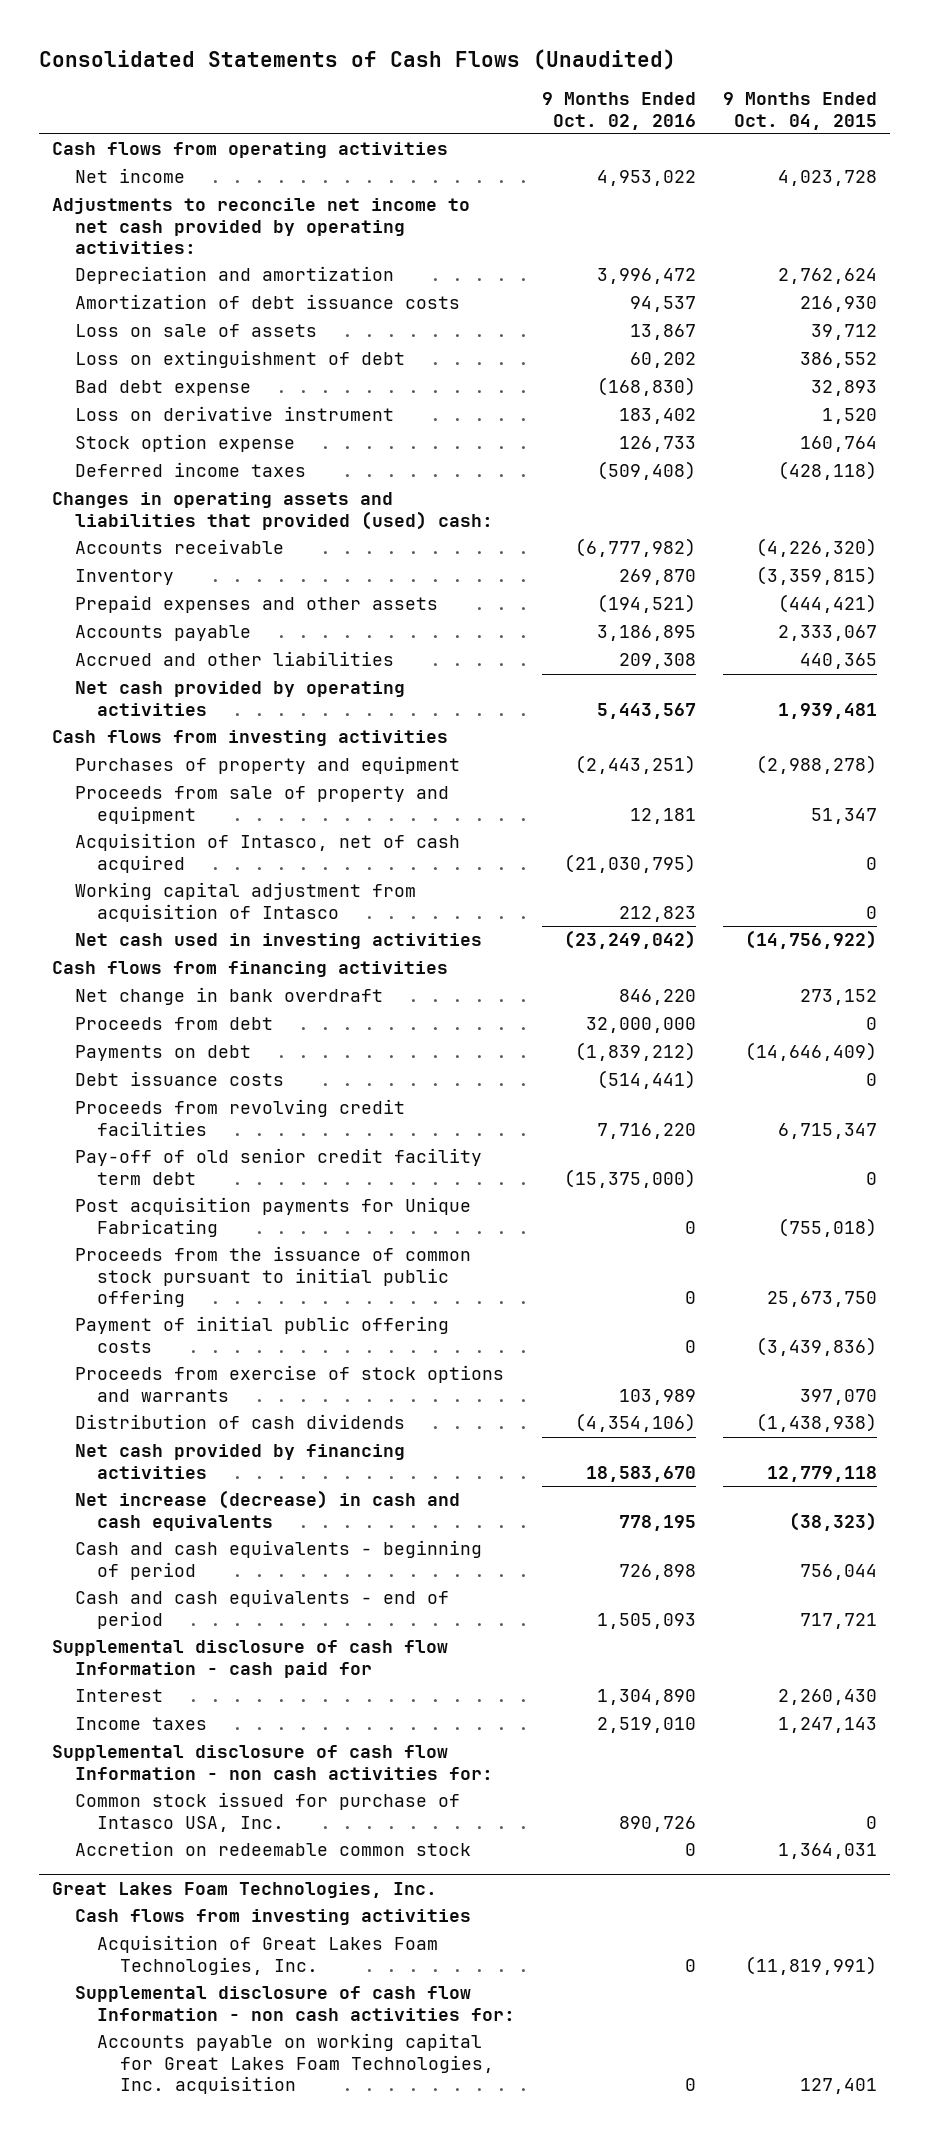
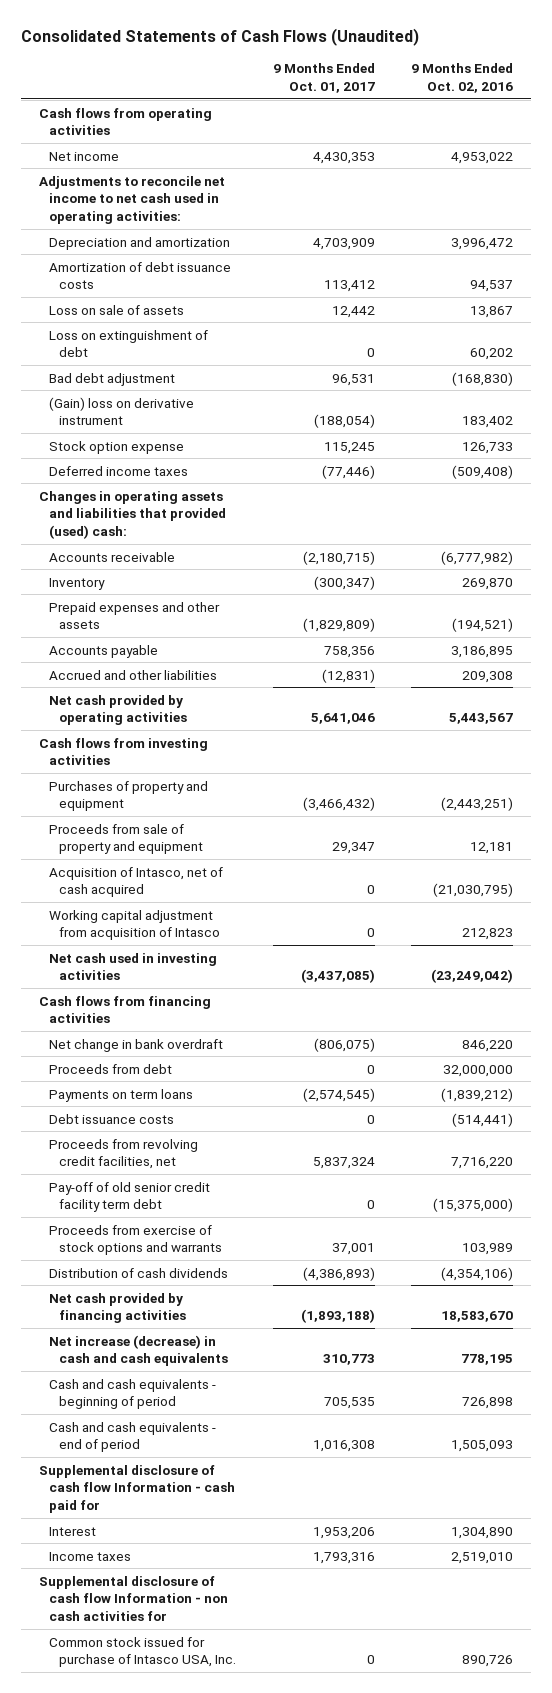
- | 9 Months Ended Oct. 02, 2016 | 9 Months Ended Oct. 04, 2015
+ | 9 Months Ended Oct. 01, 2017 | 9 Months Ended Oct. 02, 2016
- Adjustments to reconcile net income to net cash provided by operating activities:
+ Adjustments to reconcile net income to net cash used in operating activities:
- Bad debt expense | (168,830) | 32,893
- Loss on derivative instrument | 183,402 | 1,520
+ Bad debt adjustment | 96,531 | (168,830)
+ (Gain) loss on derivative instrument | (188,054) | 183,402
- Payments on debt | (1,839,212) | (14,646,409)
+ Payments on term loans | (2,574,545) | (1,839,212)
- Proceeds from revolving credit facilities | 7,716,220 | 6,715,347
+ Proceeds from revolving credit facilities, net | 5,837,324 | 7,716,220
- Post acquisition payments for Unique Fabricating | 0 | (755,018)
- Proceeds from the issuance of common stock pursuant to initial public offering | 0 | 25,673,750
- Payment of initial public offering costs | 0 | (3,439,836)
- Supplemental disclosure of cash flow Information - non cash activities for:
+ Supplemental disclosure of cash flow Information - non cash activities for
- Accretion on redeemable common stock | 0 | 1,364,031
- Great Lakes Foam Technologies, Inc.
- Cash flows from investing activities
- Acquisition of Great Lakes Foam Technologies, Inc. | 0 | (11,819,991)
- Supplemental disclosure of cash flow Information - non cash activities for:
- Accounts payable on working capital for Great Lakes Foam Technologies, Inc. acquisition | 0 | 127,401

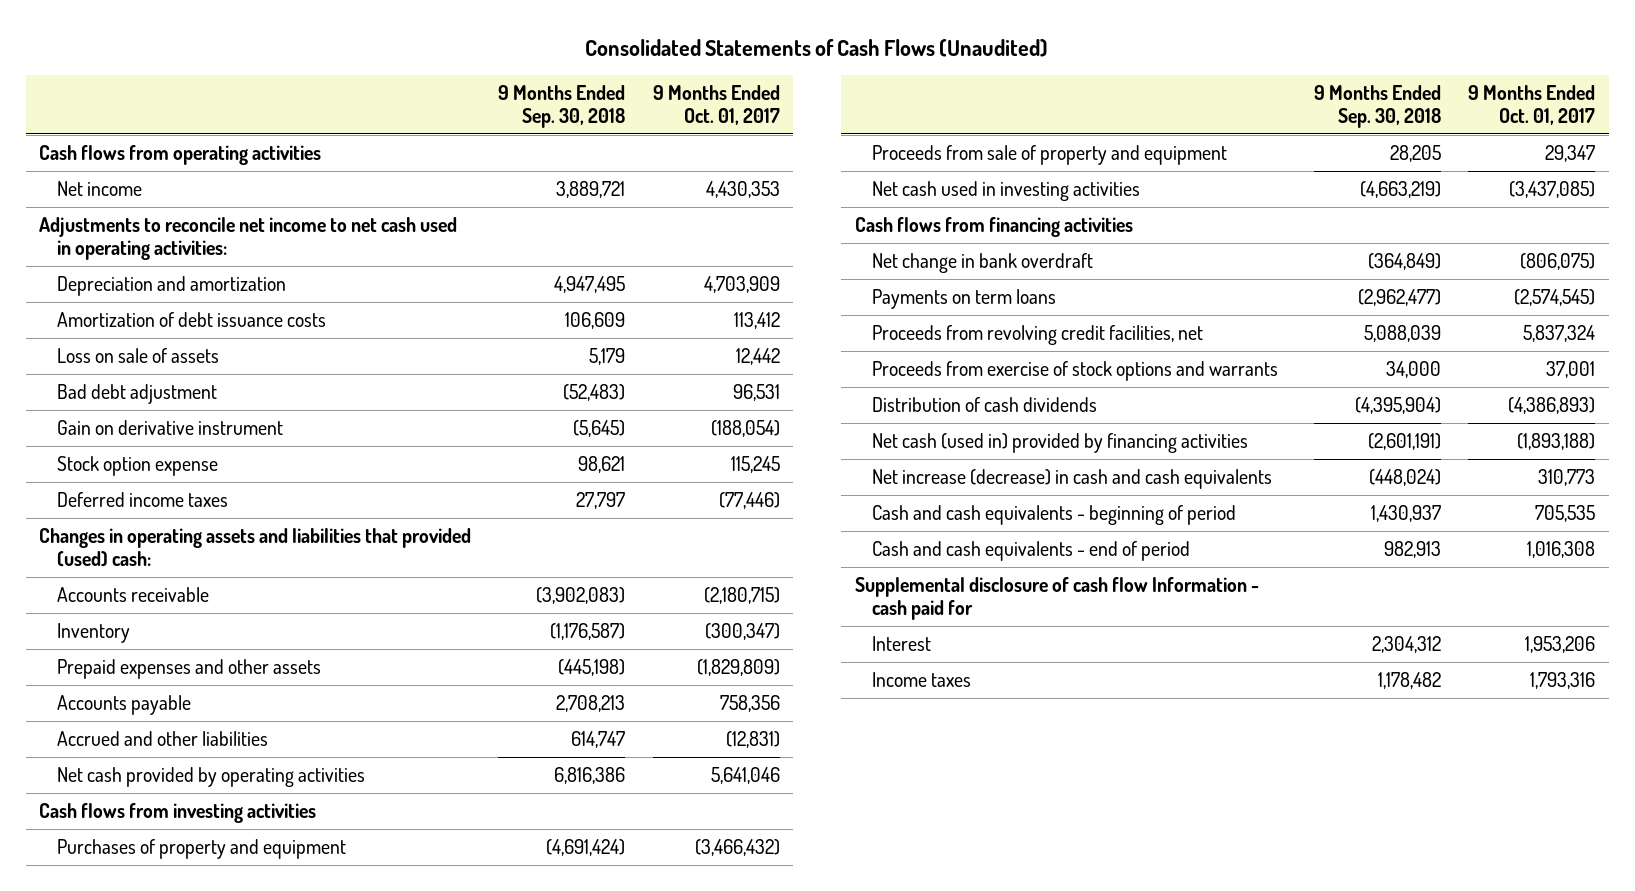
- | 9 Months Ended Oct. 01, 2017 | 9 Months Ended Oct. 02, 2016
+ | 9 Months Ended Sep. 30, 2018 | 9 Months Ended Oct. 01, 2017
- Loss on extinguishment of debt | 0 | 60,202
- (Gain) loss on derivative instrument | (188,054) | 183,402
+ Gain on derivative instrument | (5,645) | (188,054)
- Acquisition of Intasco, net of cash acquired | 0 | (21,030,795)
- Working capital adjustment from acquisition of Intasco | 0 | 212,823
- Proceeds from debt | 0 | 32,000,000
- Debt issuance costs | 0 | (514,441)
- Pay-off of old senior credit facility term debt | 0 | (15,375,000)
- Net cash provided by financing activities | (1,893,188) | 18,583,670
+ Net cash (used in) provided by financing activities | (2,601,191) | (1,893,188)
- Supplemental disclosure of cash flow Information - non cash activities for
- Common stock issued for purchase of Intasco USA, Inc. | 0 | 890,726

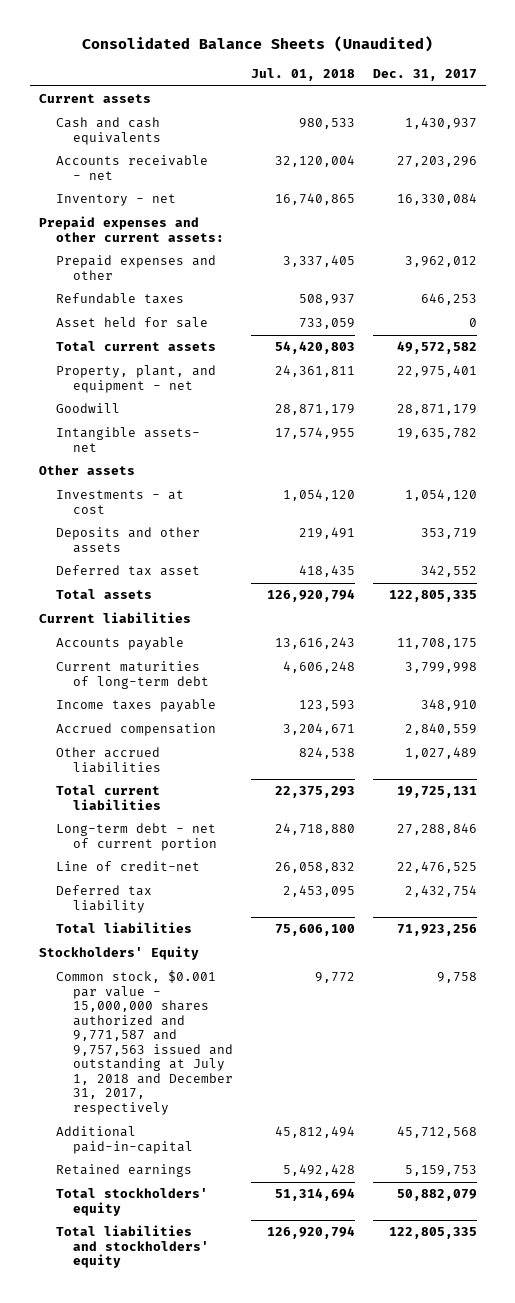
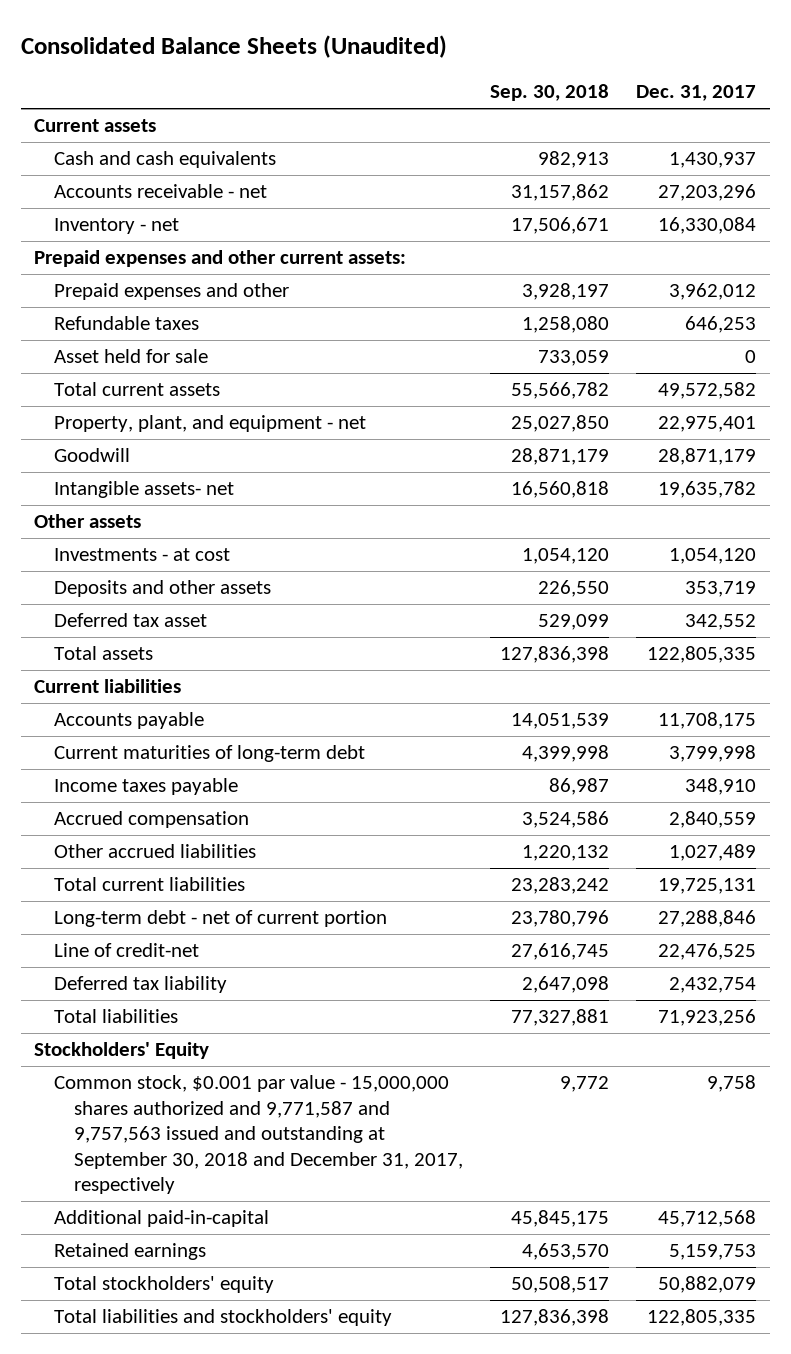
- | Jul. 01, 2018 | Dec. 31, 2017
+ | Sep. 30, 2018 | Dec. 31, 2017
- Common stock, $0.001 par value - 15,000,000 shares authorized and 9,771,587 and 9,757,563 issued and outstanding at July 1, 2018 and December 31, 2017, respectively | 9,772 | 9,758
+ Common stock, $0.001 par value - 15,000,000 shares authorized and 9,771,587 and 9,757,563 issued and outstanding at September 30, 2018 and December 31, 2017, respectively | 9,772 | 9,758

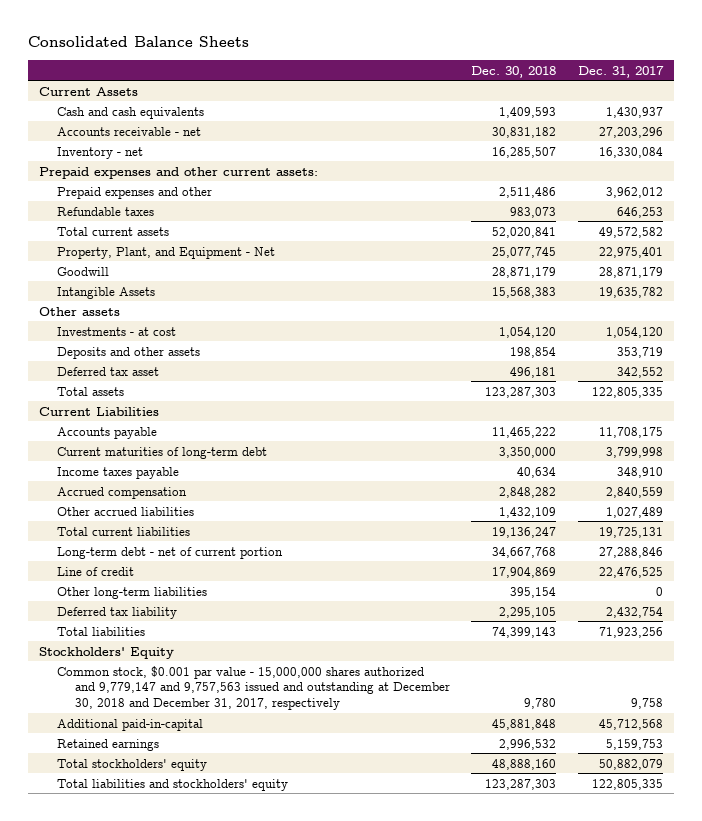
- Consolidated Balance Sheets (Unaudited)
+ Consolidated Balance Sheets
- | Sep. 30, 2018 | Dec. 31, 2017
+ | Dec. 30, 2018 | Dec. 31, 2017
- Current assets
+ Current Assets
- Asset held for sale | 733,059 | 0
- Property, plant, and equipment - net | 25,027,850 | 22,975,401
+ Property, Plant, and Equipment - Net | 25,077,745 | 22,975,401
- Intangible assets- net | 16,560,818 | 19,635,782
+ Intangible Assets | 15,568,383 | 19,635,782
- Current liabilities
+ Current Liabilities
- Line of credit-net | 27,616,745 | 22,476,525
+ Line of credit | 17,904,869 | 22,476,525
+ Other long-term liabilities | 395,154 | 0
- Common stock, $0.001 par value - 15,000,000 shares authorized and 9,771,587 and 9,757,563 issued and outstanding at September 30, 2018 and December 31, 2017, respectively | 9,772 | 9,758
+ Common stock, $0.001 par value - 15,000,000 shares authorized and 9,779,147 and 9,757,563 issued and outstanding at December 30, 2018 and December 31, 2017, respectively | 9,780 | 9,758

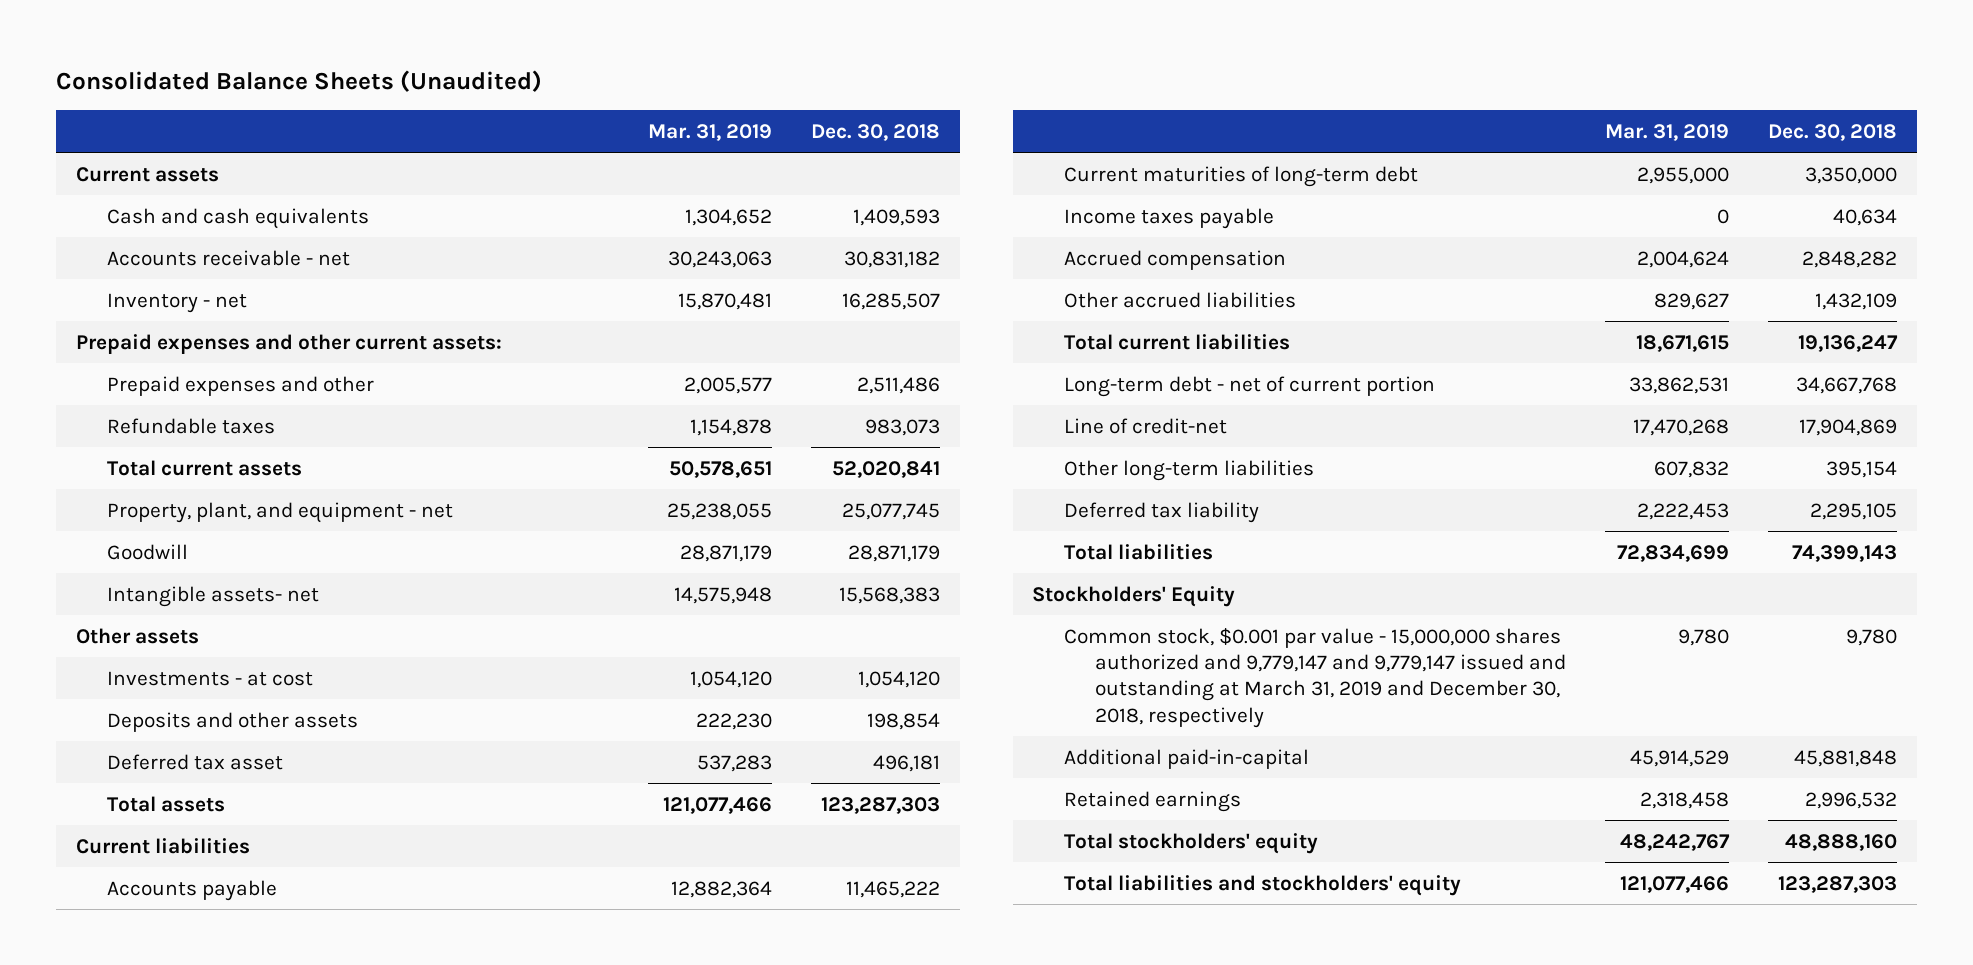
- Consolidated Balance Sheets
+ Consolidated Balance Sheets (Unaudited)
- | Dec. 30, 2018 | Dec. 31, 2017
+ | Mar. 31, 2019 | Dec. 30, 2018
- Current Assets
+ Current assets
- Property, Plant, and Equipment - Net | 25,077,745 | 22,975,401
+ Property, plant, and equipment - net | 25,238,055 | 25,077,745
- Intangible Assets | 15,568,383 | 19,635,782
+ Intangible assets- net | 14,575,948 | 15,568,383
- Current Liabilities
+ Current liabilities
- Line of credit | 17,904,869 | 22,476,525
+ Line of credit-net | 17,470,268 | 17,904,869
- Common stock, $0.001 par value - 15,000,000 shares authorized and 9,779,147 and 9,757,563 issued and outstanding at December 30, 2018 and December 31, 2017, respectively | 9,780 | 9,758
+ Common stock, $0.001 par value - 15,000,000 shares authorized and 9,779,147 and 9,779,147 issued and outstanding at March 31, 2019 and December 30, 2018, respectively | 9,780 | 9,780

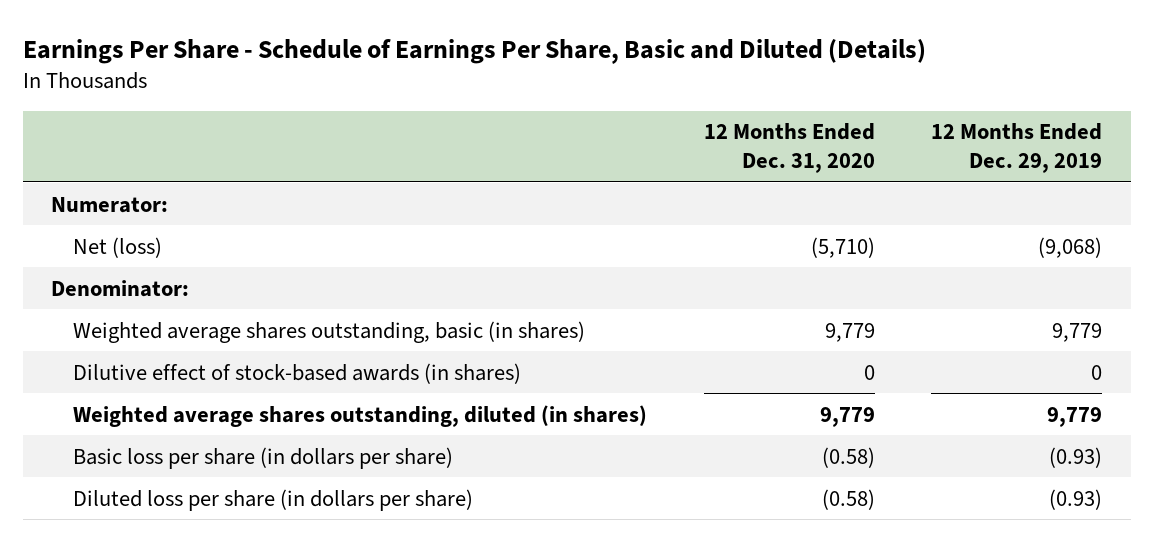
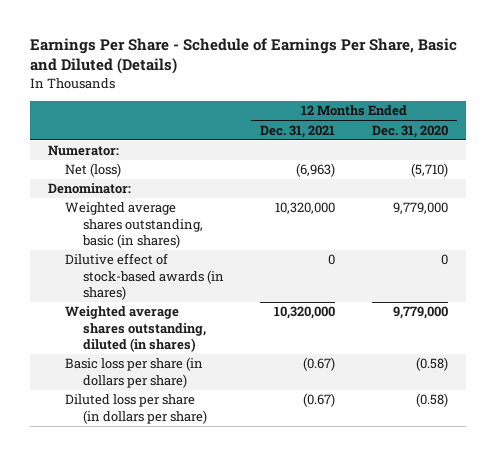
- | 12 Months Ended Dec. 31, 2020 | 12 Months Ended Dec. 29, 2019
+ | 12 Months Ended Dec. 31, 2021 | 12 Months Ended Dec. 31, 2020
- Weighted average shares outstanding, basic (in shares) | 9,779 | 9,779
+ Weighted average shares outstanding, basic (in shares) | 10,320,000 | 9,779,000
- Weighted average shares outstanding, diluted (in shares) | 9,779 | 9,779
+ Weighted average shares outstanding, diluted (in shares) | 10,320,000 | 9,779,000

